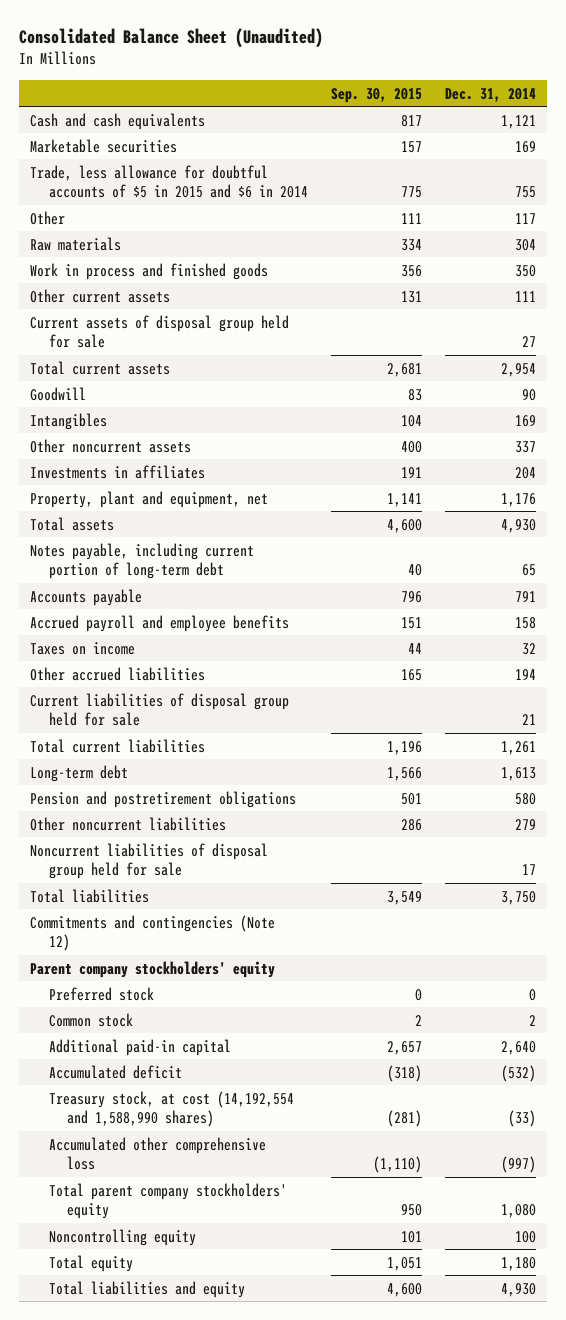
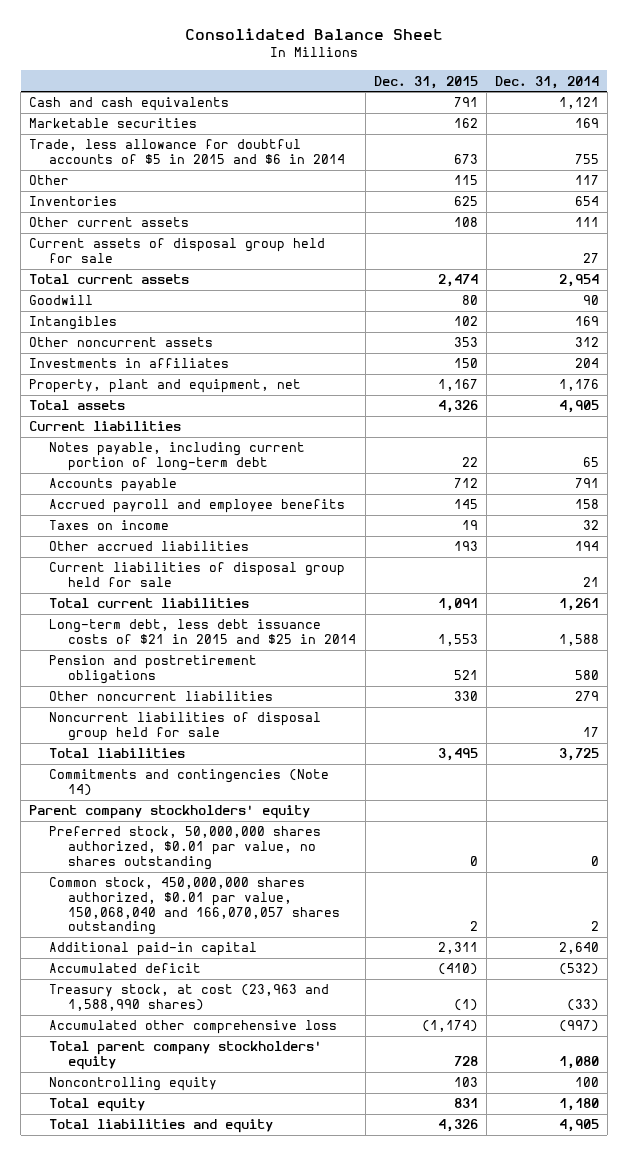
- Consolidated Balance Sheet (Unaudited)
+ Consolidated Balance Sheet
- | Sep. 30, 2015 | Dec. 31, 2014
+ | Dec. 31, 2015 | Dec. 31, 2014
- Raw materials | 334 | 304
- Work in process and finished goods | 356 | 350
+ Inventories | 625 | 654
- Other noncurrent assets | 400 | 337
+ Other noncurrent assets | 353 | 312
- Total assets | 4,600 | 4,930
+ Total assets | 4,326 | 4,905
+ Current liabilities
- Long-term debt | 1,566 | 1,613
+ Long-term debt, less debt issuance costs of $21 in 2015 and $25 in 2014 | 1,553 | 1,588
- Total liabilities | 3,549 | 3,750
- Commitments and contingencies (Note 12)
+ Total liabilities | 3,495 | 3,725
+ Commitments and contingencies (Note 14)
- Preferred stock | 0 | 0
- Common stock | 2 | 2
+ Preferred stock, 50,000,000 shares authorized, $0.01 par value, no shares outstanding | 0 | 0
+ Common stock, 450,000,000 shares authorized, $0.01 par value, 150,068,040 and 166,070,057 shares outstanding | 2 | 2
- Treasury stock, at cost (14,192,554 and 1,588,990 shares) | (281) | (33)
+ Treasury stock, at cost (23,963 and 1,588,990 shares) | (1) | (33)
- Total liabilities and equity | 4,600 | 4,930
+ Total liabilities and equity | 4,326 | 4,905

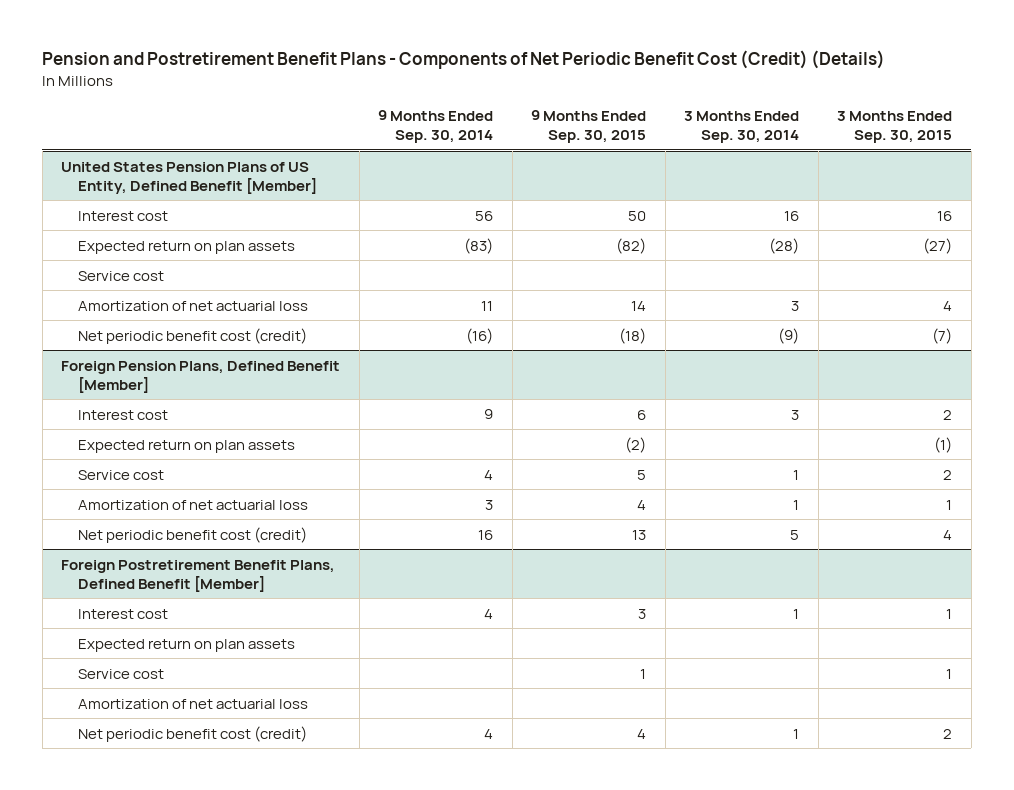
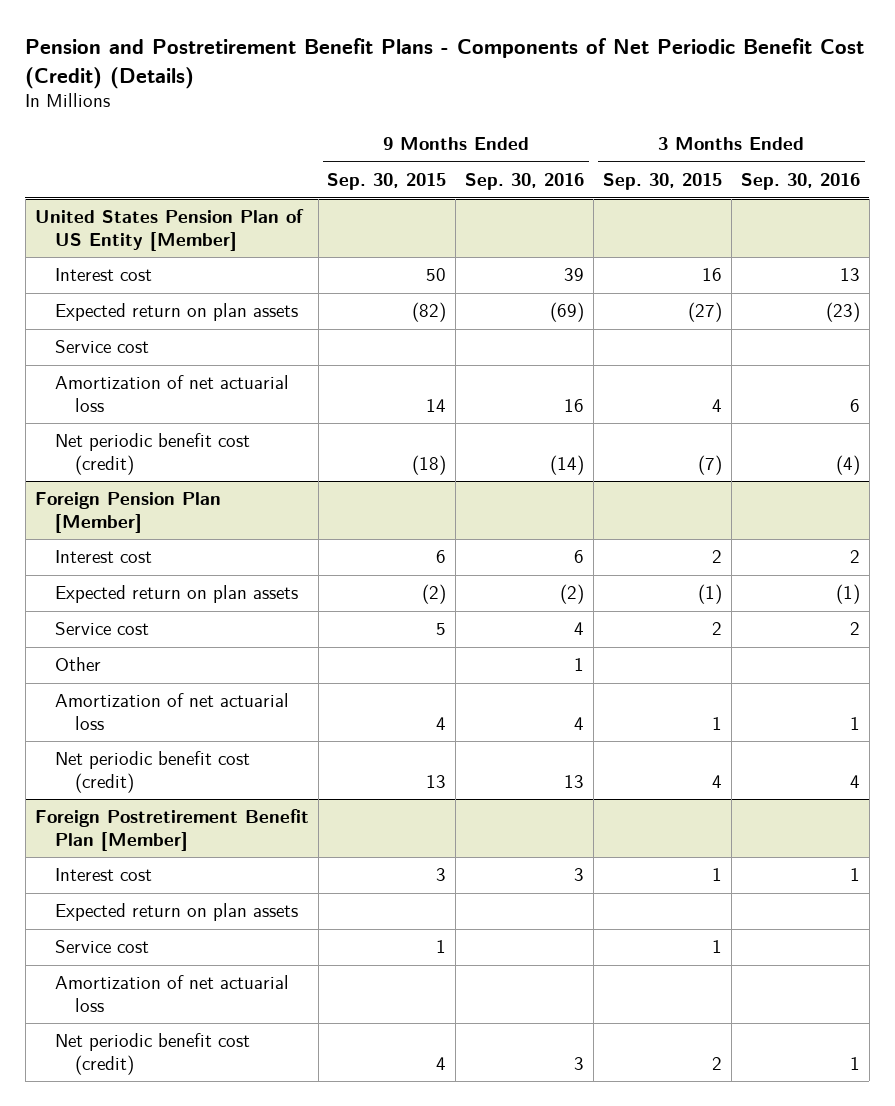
- | 9 Months Ended Sep. 30, 2014 | 9 Months Ended Sep. 30, 2015 | 3 Months Ended Sep. 30, 2014 | 3 Months Ended Sep. 30, 2015
+ | 9 Months Ended Sep. 30, 2015 | 9 Months Ended Sep. 30, 2016 | 3 Months Ended Sep. 30, 2015 | 3 Months Ended Sep. 30, 2016
- United States Pension Plans of US Entity, Defined Benefit [Member]
+ United States Pension Plan of US Entity [Member]
- Foreign Pension Plans, Defined Benefit [Member]
+ Foreign Pension Plan [Member]
+ Other | | 1 | |
- Foreign Postretirement Benefit Plans, Defined Benefit [Member]
+ Foreign Postretirement Benefit Plan [Member]

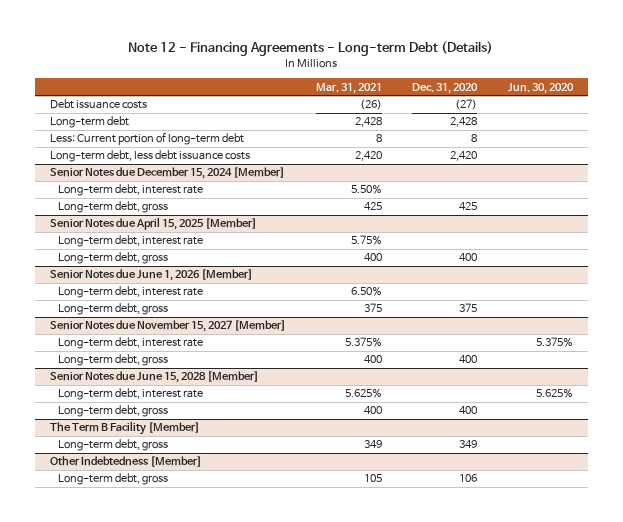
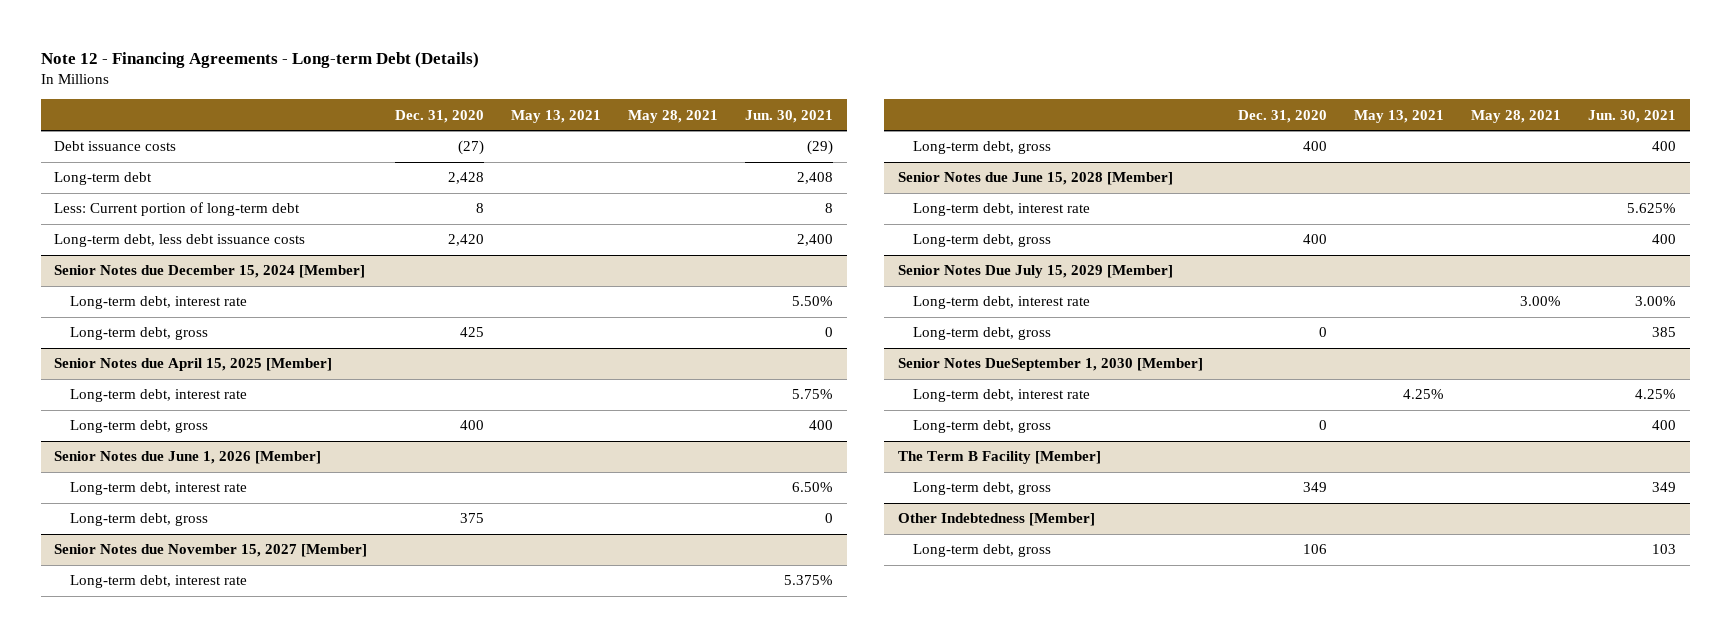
- | Mar. 31, 2021 | Dec. 31, 2020 | Jun. 30, 2020
+ | Dec. 31, 2020 | May 13, 2021 | May 28, 2021 | Jun. 30, 2021
+ Senior Notes Due July 15, 2029 [Member]
+ Long-term debt, interest rate | | | 3.00% | 3.00%
+ Long-term debt, gross | 0 | | | 385
+ Senior Notes DueSeptember 1, 2030 [Member]
+ Long-term debt, interest rate | | 4.25% | | 4.25%
+ Long-term debt, gross | 0 | | | 400

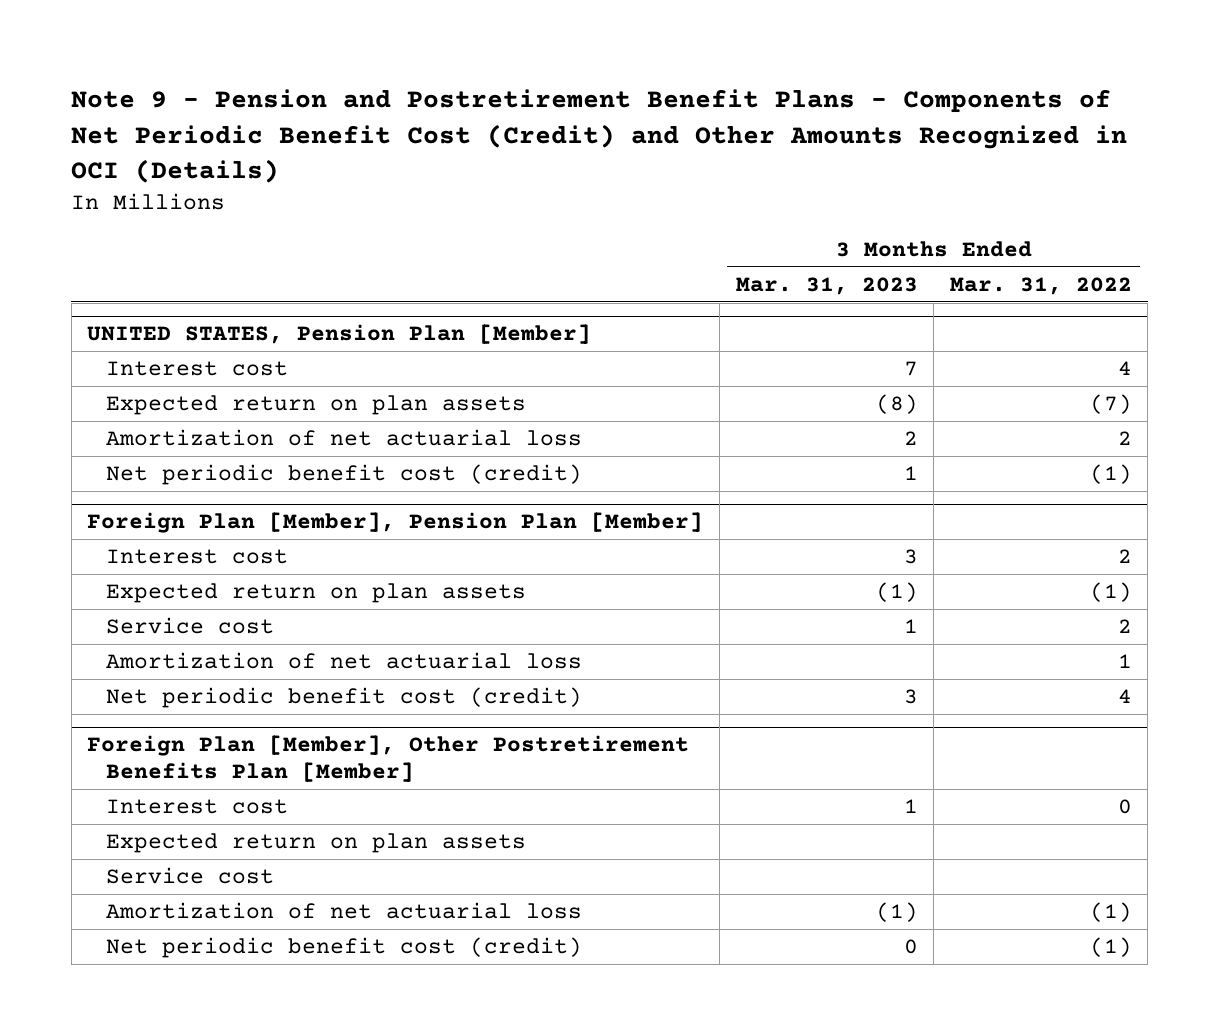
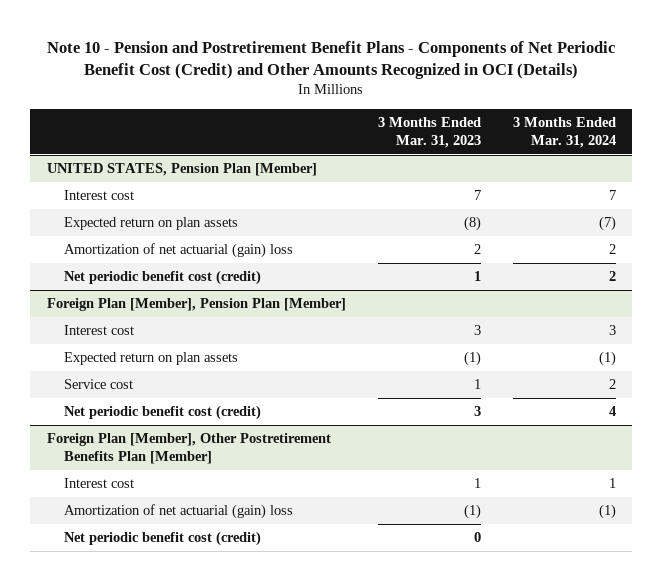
- Note 9 - Pension and Postretirement Benefit Plans - Components of Net Periodic Benefit Cost (Credit) and Other Amounts Recognized in OCI (Details)
+ Note 10 - Pension and Postretirement Benefit Plans - Components of Net Periodic Benefit Cost (Credit) and Other Amounts Recognized in OCI (Details)
- | 3 Months Ended Mar. 31, 2023 | 3 Months Ended Mar. 31, 2022
+ | 3 Months Ended Mar. 31, 2023 | 3 Months Ended Mar. 31, 2024
@ UNITED STATES, Pension Plan [Member]
- Amortization of net actuarial loss | 2 | 2
+ Amortization of net actuarial (gain) loss | 2 | 2
@ Foreign Plan [Member], Pension Plan [Member]
- Amortization of net actuarial loss | | 1
@ Foreign Plan [Member], Other Postretirement Benefits Plan [Member]
- Expected return on plan assets
- Service cost
- Amortization of net actuarial loss | (1) | (1)
+ Amortization of net actuarial (gain) loss | (1) | (1)

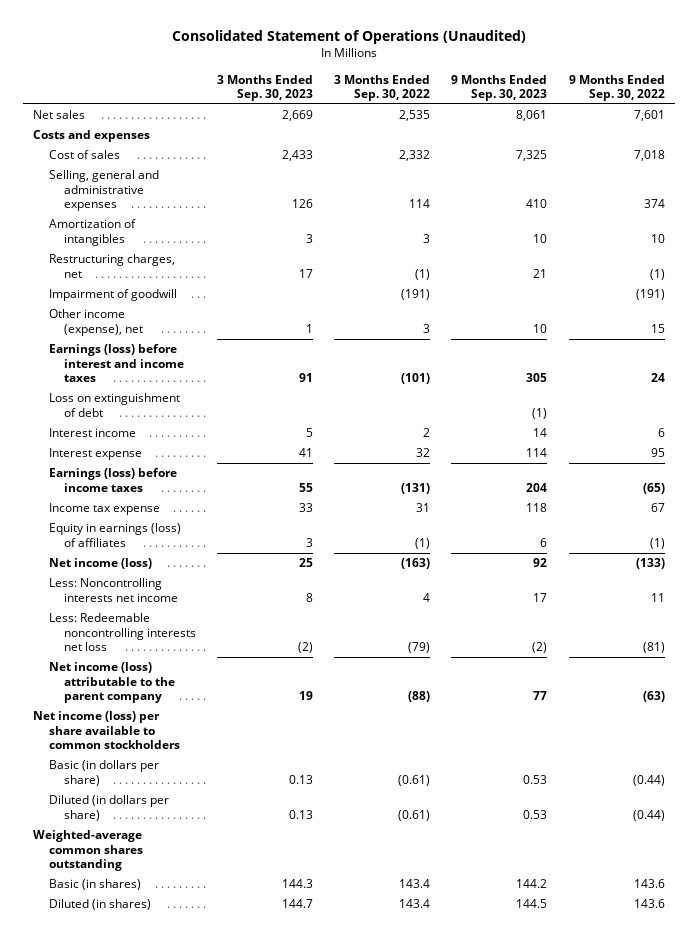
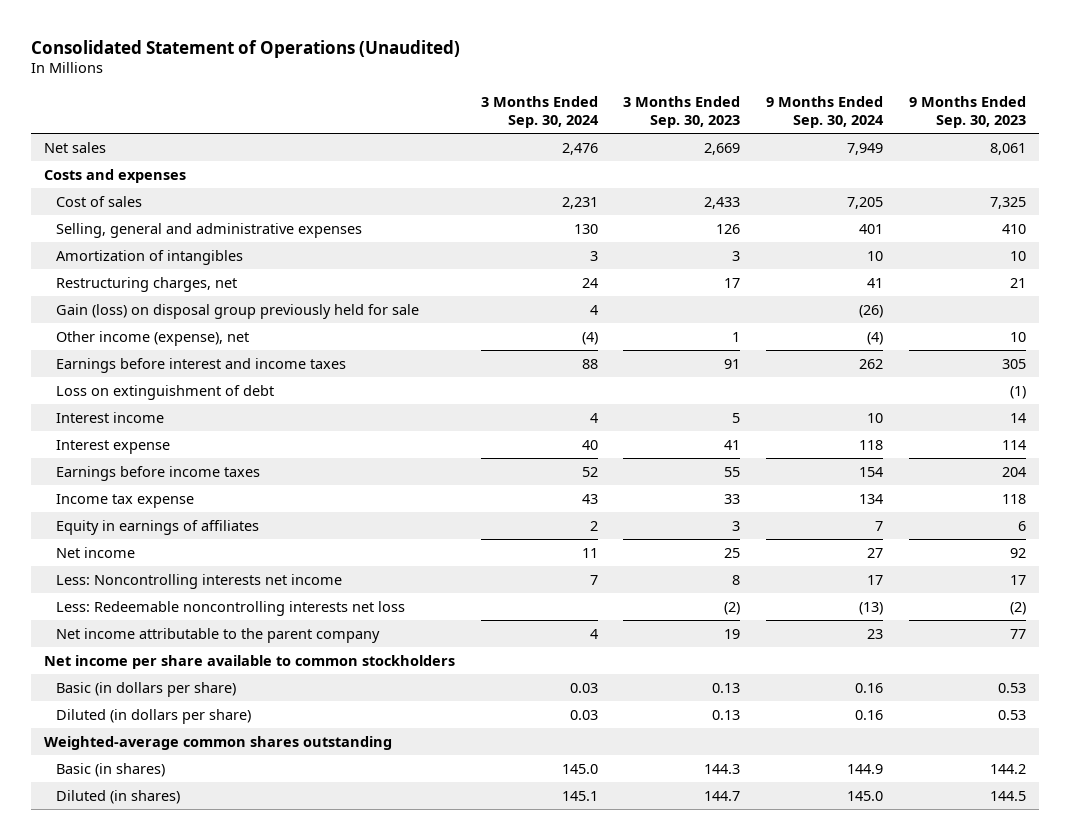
- | 3 Months Ended Sep. 30, 2023 | 3 Months Ended Sep. 30, 2022 | 9 Months Ended Sep. 30, 2023 | 9 Months Ended Sep. 30, 2022
+ | 3 Months Ended Sep. 30, 2024 | 3 Months Ended Sep. 30, 2023 | 9 Months Ended Sep. 30, 2024 | 9 Months Ended Sep. 30, 2023
- Impairment of goodwill | | (191) | | (191)
+ Gain (loss) on disposal group previously held for sale | 4 | | (26) |
- Earnings (loss) before interest and income taxes | 91 | (101) | 305 | 24
+ Earnings before interest and income taxes | 88 | 91 | 262 | 305
- Earnings (loss) before income taxes | 55 | (131) | 204 | (65)
+ Earnings before income taxes | 52 | 55 | 154 | 204
- Equity in earnings (loss) of affiliates | 3 | (1) | 6 | (1)
- Net income (loss) | 25 | (163) | 92 | (133)
+ Equity in earnings of affiliates | 2 | 3 | 7 | 6
+ Net income | 11 | 25 | 27 | 92
- Net income (loss) attributable to the parent company | 19 | (88) | 77 | (63)
- Net income (loss) per share available to common stockholders
+ Net income attributable to the parent company | 4 | 19 | 23 | 77
+ Net income per share available to common stockholders

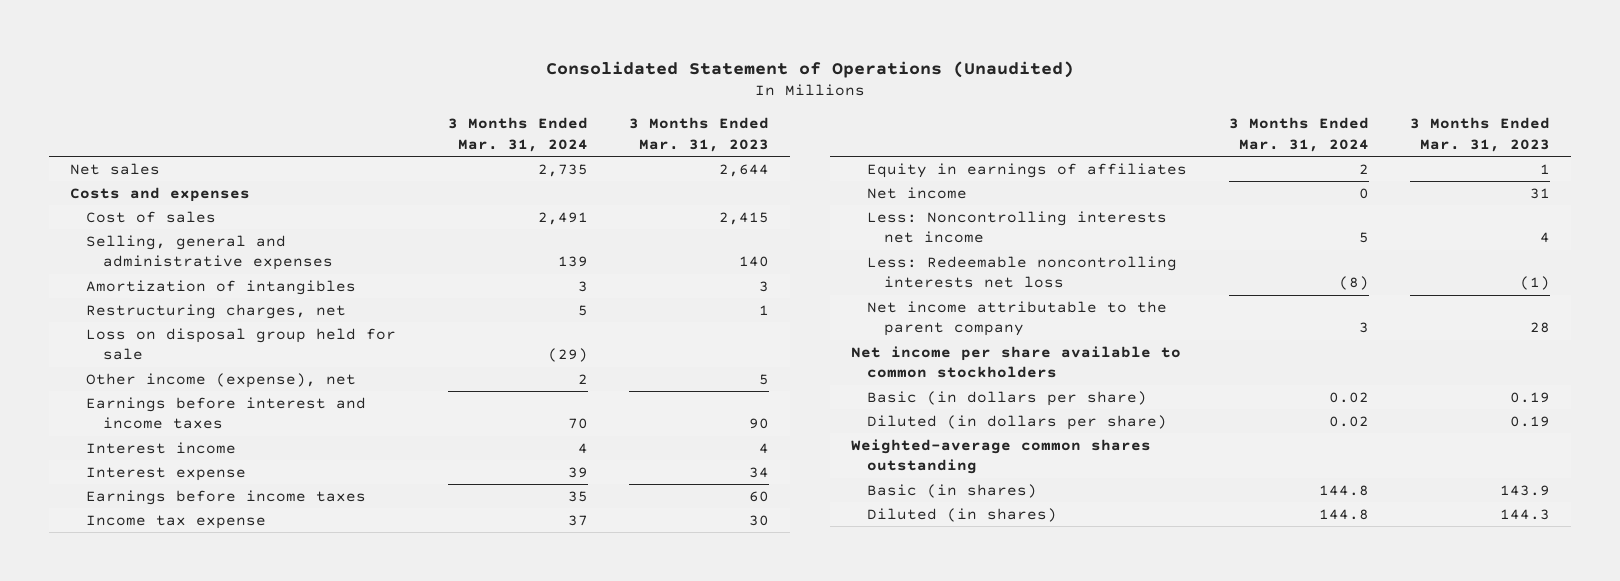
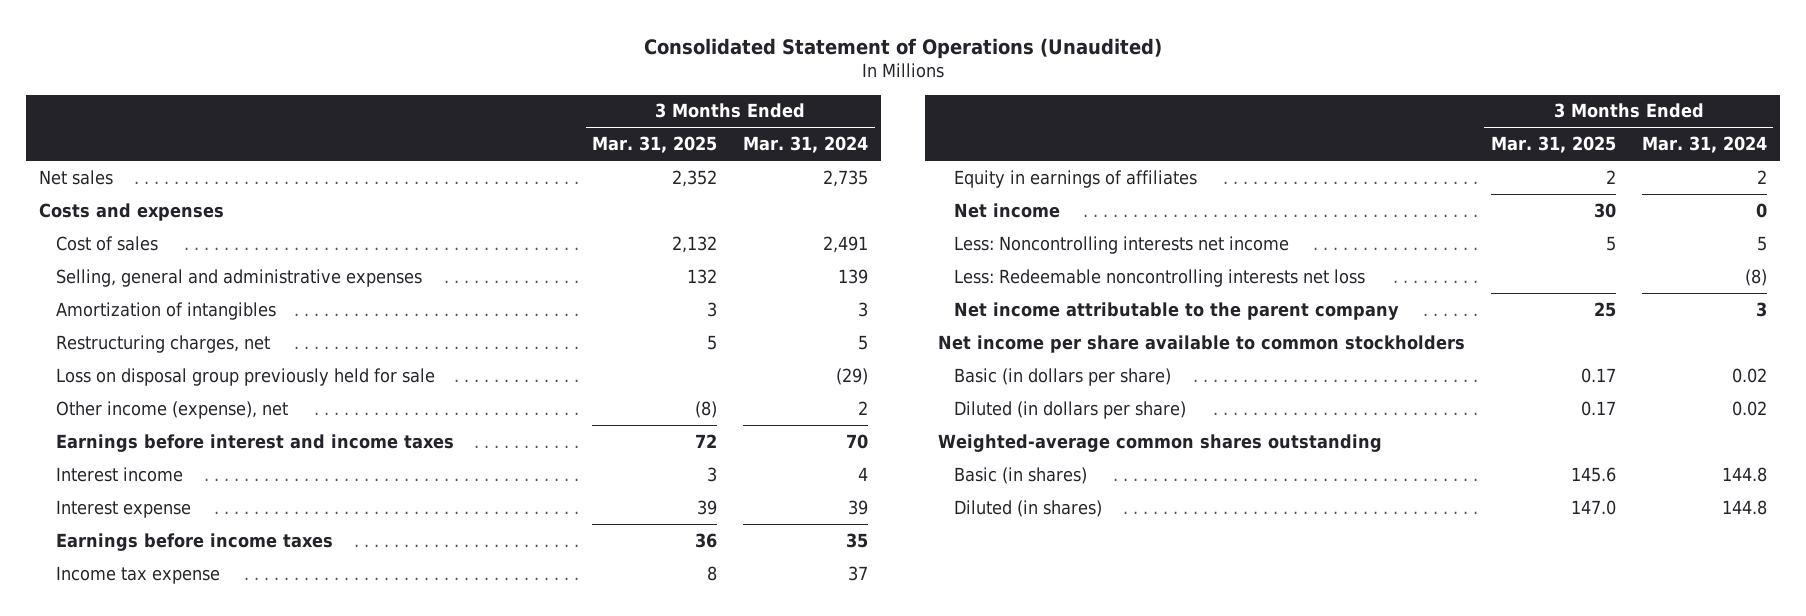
- | 3 Months Ended Mar. 31, 2024 | 3 Months Ended Mar. 31, 2023
+ | 3 Months Ended Mar. 31, 2025 | 3 Months Ended Mar. 31, 2024
- Loss on disposal group held for sale | (29) |
+ Loss on disposal group previously held for sale | | (29)

